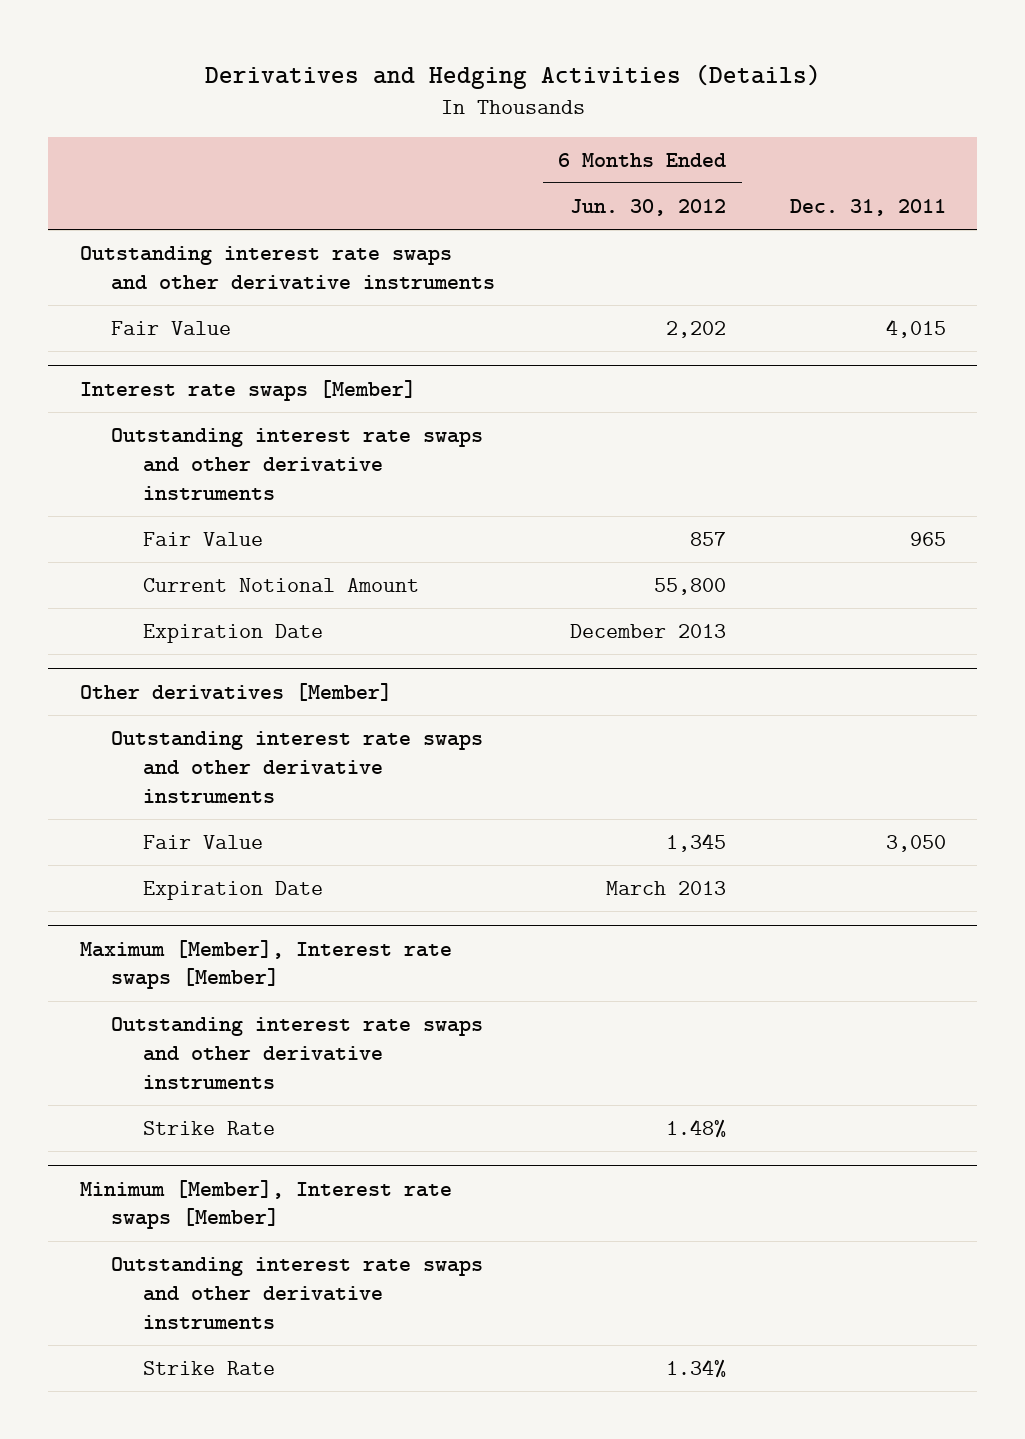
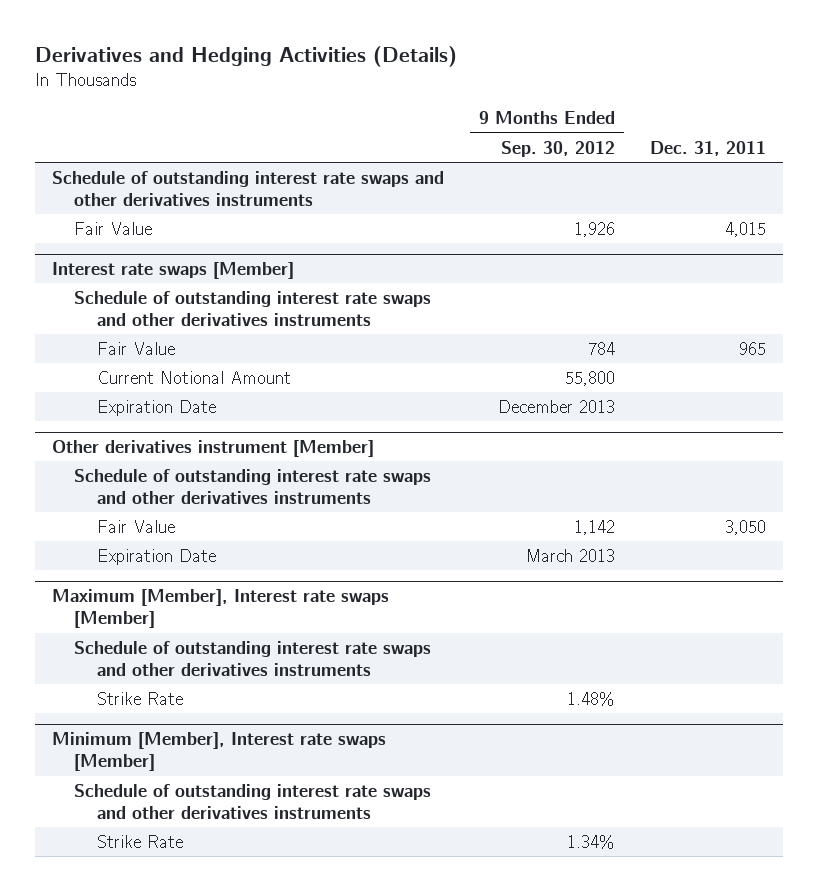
- | 6 Months Ended Jun. 30, 2012 | Dec. 31, 2011
+ | 9 Months Ended Sep. 30, 2012 | Dec. 31, 2011
- Outstanding interest rate swaps and other derivative instruments
+ Schedule of outstanding interest rate swaps and other derivatives instruments
@ Interest rate swaps [Member]
- Outstanding interest rate swaps and other derivative instruments
+ Schedule of outstanding interest rate swaps and other derivatives instruments
- Other derivatives [Member]
- Outstanding interest rate swaps and other derivative instruments
+ Other derivatives instrument [Member]
+ Schedule of outstanding interest rate swaps and other derivatives instruments
@ Maximum [Member], Interest rate swaps [Member]
- Outstanding interest rate swaps and other derivative instruments
+ Schedule of outstanding interest rate swaps and other derivatives instruments
@ Minimum [Member], Interest rate swaps [Member]
- Outstanding interest rate swaps and other derivative instruments
+ Schedule of outstanding interest rate swaps and other derivatives instruments

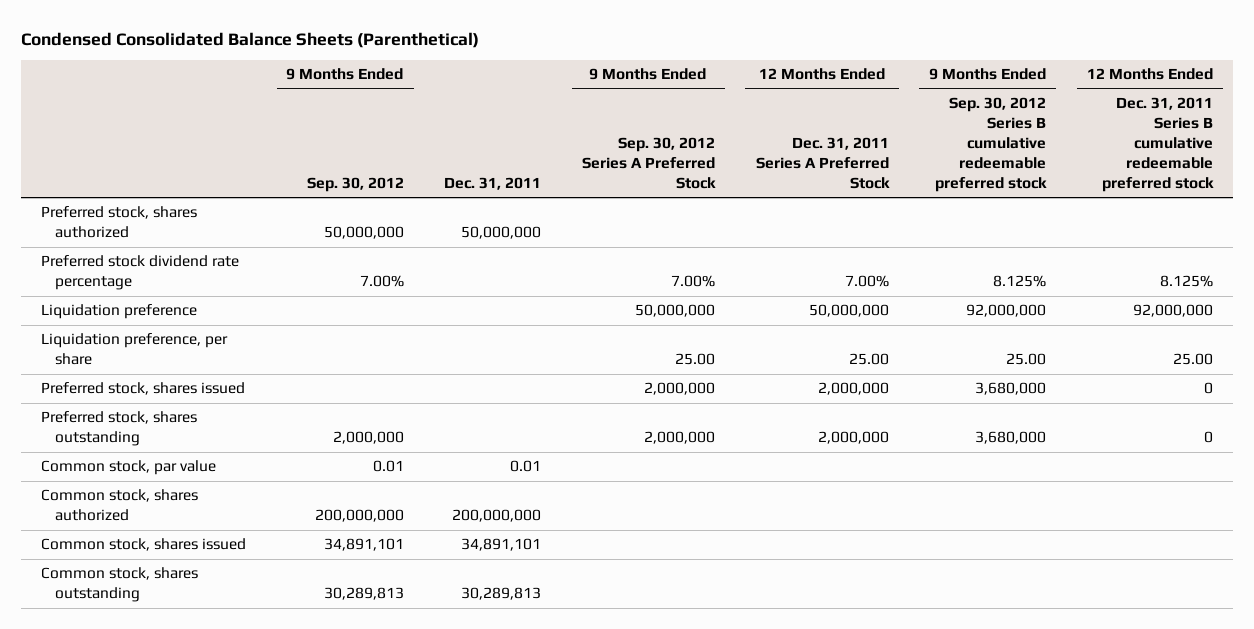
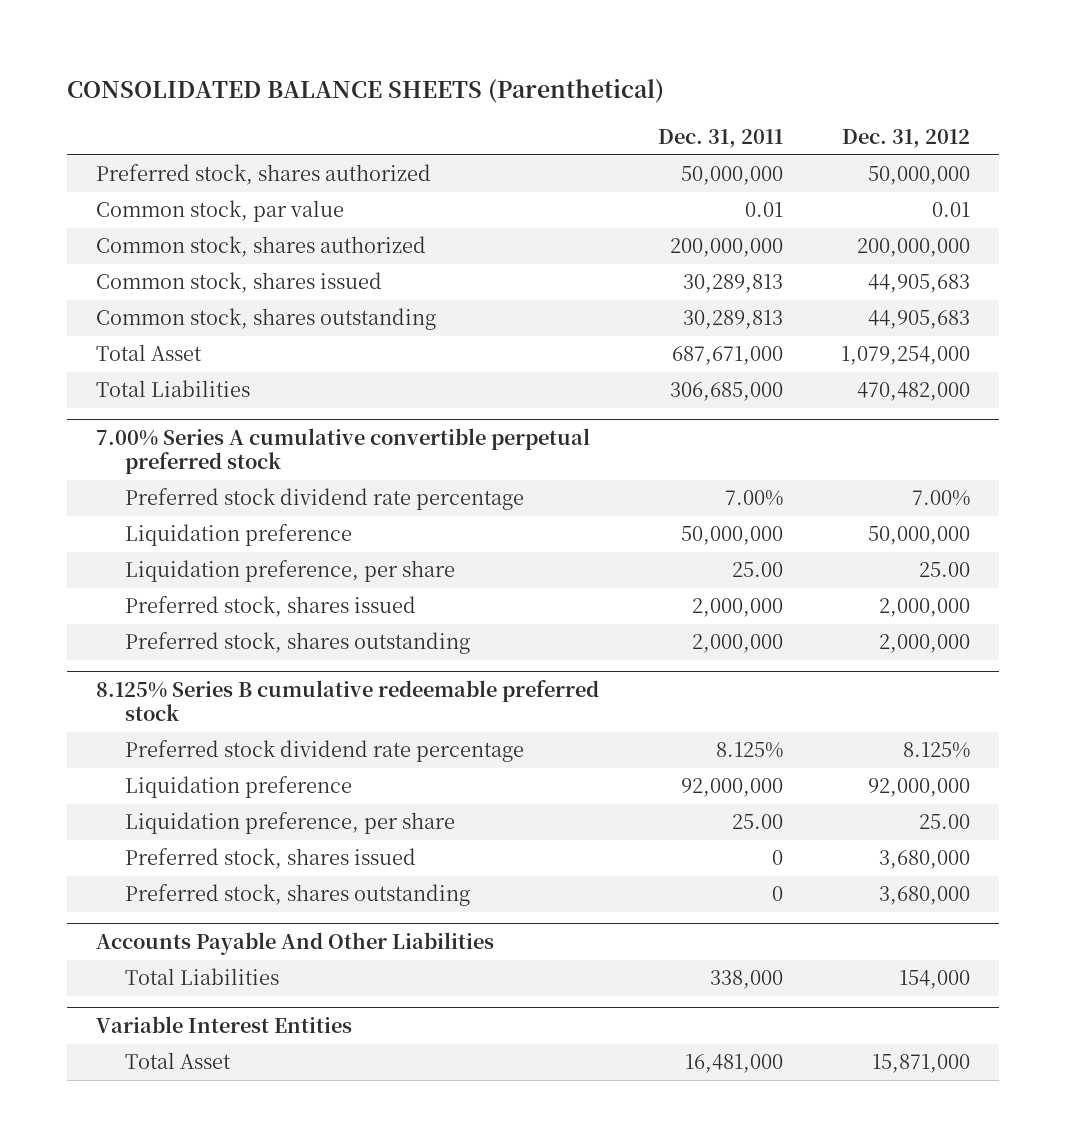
- Condensed Consolidated Balance Sheets (Parenthetical)
+ CONSOLIDATED BALANCE SHEETS (Parenthetical)
- | 9 Months Ended Sep. 30, 2012 | Dec. 31, 2011 | 9 Months Ended Sep. 30, 2012 Series A Preferred Stock | 12 Months Ended Dec. 31, 2011 Series A Preferred Stock | 9 Months Ended Sep. 30, 2012 Series B cumulative redeemable preferred stock | 12 Months Ended Dec. 31, 2011 Series B cumulative redeemable preferred stock
+ | Dec. 31, 2011 | Dec. 31, 2012
- Preferred stock dividend rate percentage | 7.00% | | 7.00% | 7.00% | 8.125% | 8.125%
- Liquidation preference | | | 50,000,000 | 50,000,000 | 92,000,000 | 92,000,000
- Liquidation preference, per share | | | 25.00 | 25.00 | 25.00 | 25.00
- Preferred stock, shares issued | | | 2,000,000 | 2,000,000 | 3,680,000 | 0
- Preferred stock, shares outstanding | 2,000,000 | | 2,000,000 | 2,000,000 | 3,680,000 | 0
- Common stock, shares issued | 34,891,101 | 34,891,101 | | | |
+ Common stock, shares issued | 30,289,813 | 44,905,683
+ Total Asset | 687,671,000 | 1,079,254,000
+ Total Liabilities | 306,685,000 | 470,482,000
+ 7.00% Series A cumulative convertible perpetual preferred stock
+ Preferred stock dividend rate percentage | 7.00% | 7.00%
+ Liquidation preference | 50,000,000 | 50,000,000
+ Liquidation preference, per share | 25.00 | 25.00
+ Preferred stock, shares issued | 2,000,000 | 2,000,000
+ Preferred stock, shares outstanding | 2,000,000 | 2,000,000
+ 8.125% Series B cumulative redeemable preferred stock
+ Preferred stock dividend rate percentage | 8.125% | 8.125%
+ Liquidation preference | 92,000,000 | 92,000,000
+ Liquidation preference, per share | 25.00 | 25.00
+ Preferred stock, shares issued | 0 | 3,680,000
+ Preferred stock, shares outstanding | 0 | 3,680,000
+ Accounts Payable And Other Liabilities
+ Total Liabilities | 338,000 | 154,000
+ Variable Interest Entities
+ Total Asset | 16,481,000 | 15,871,000

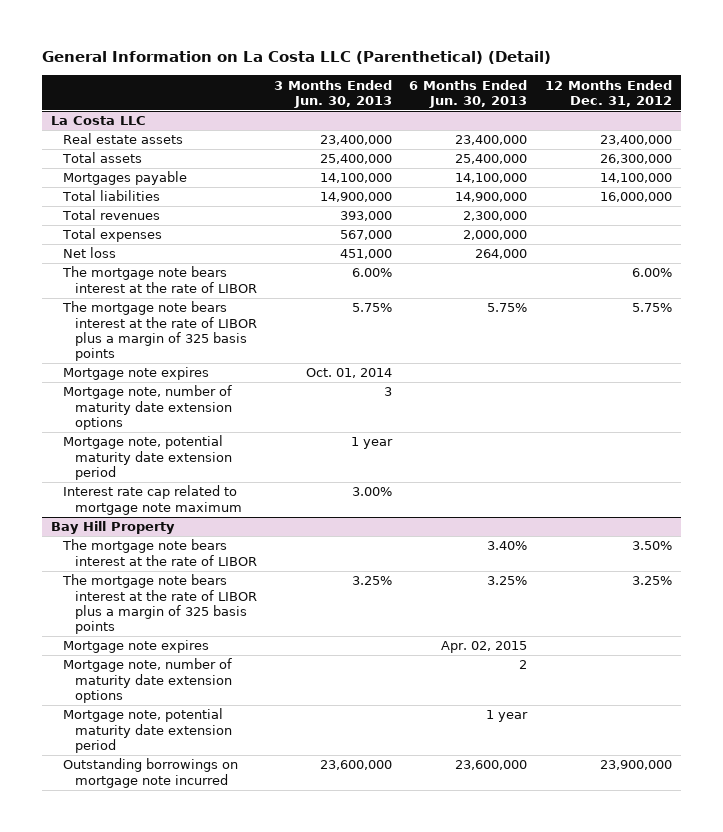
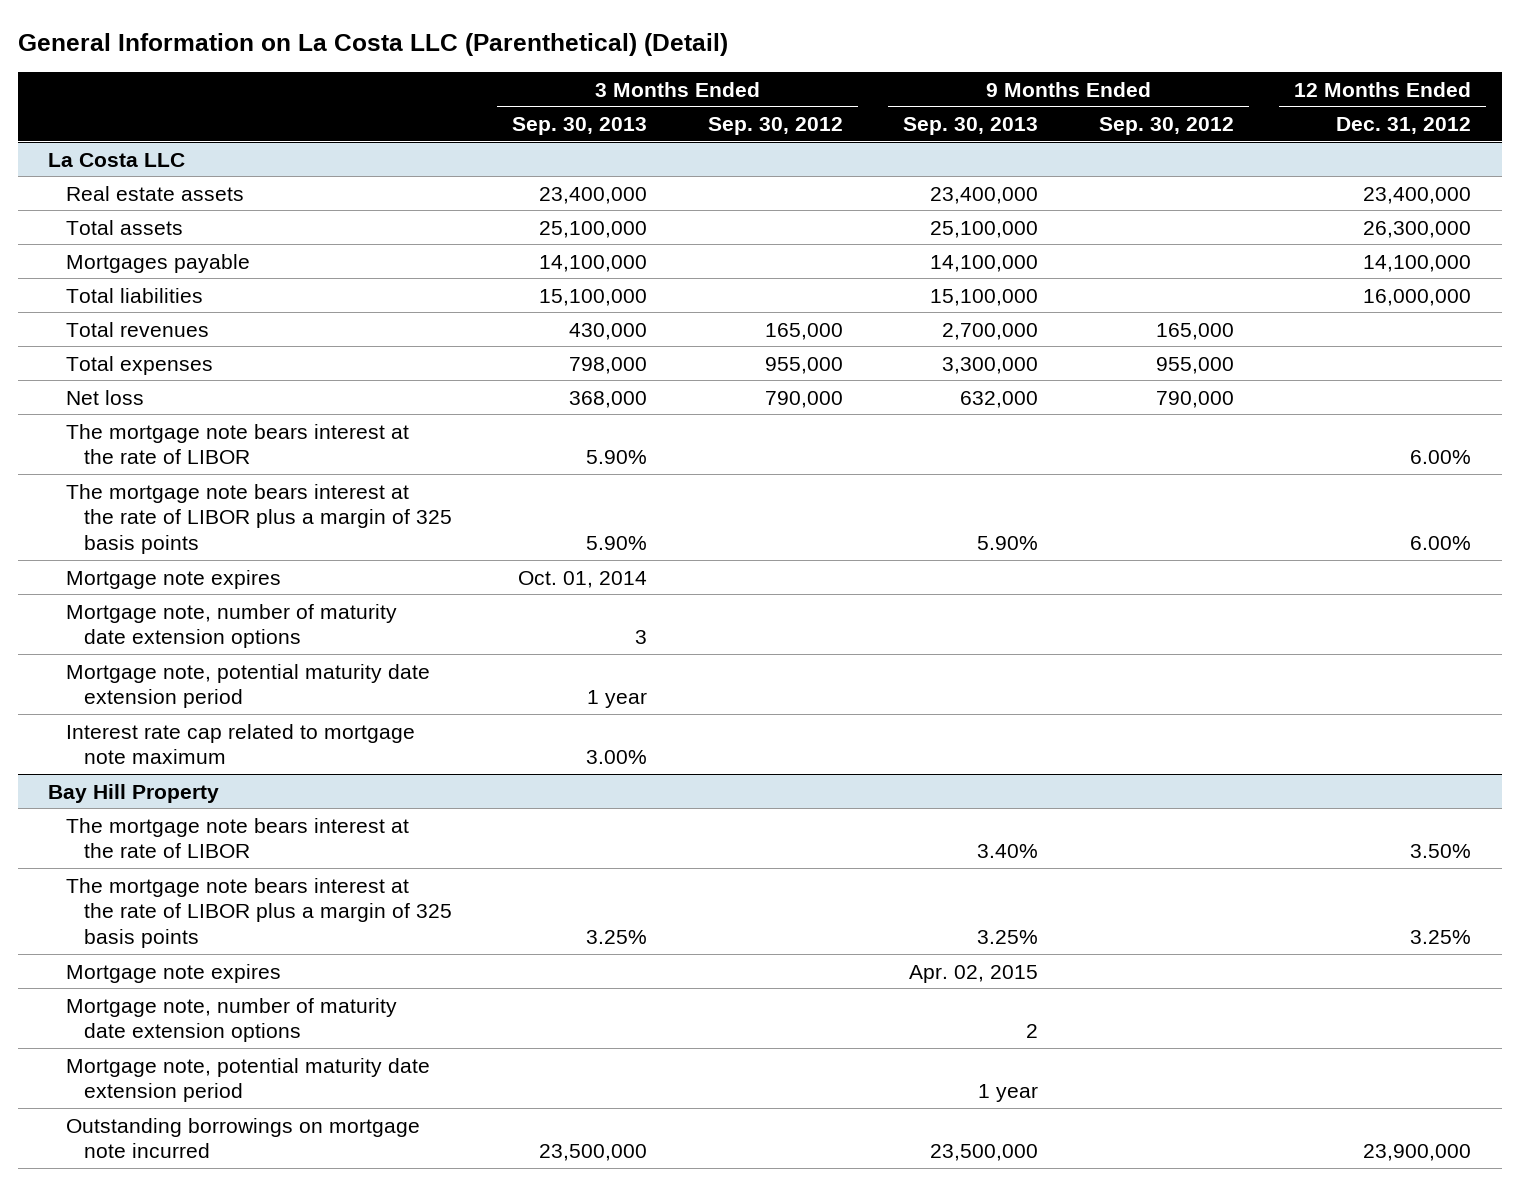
- | 3 Months Ended Jun. 30, 2013 | 6 Months Ended Jun. 30, 2013 | 12 Months Ended Dec. 31, 2012
+ | 3 Months Ended Sep. 30, 2013 | 3 Months Ended Sep. 30, 2012 | 9 Months Ended Sep. 30, 2013 | 9 Months Ended Sep. 30, 2012 | 12 Months Ended Dec. 31, 2012
@ La Costa LLC
- The mortgage note bears interest at the rate of LIBOR plus a margin of 325 basis points | 5.75% | 5.75% | 5.75%
+ The mortgage note bears interest at the rate of LIBOR plus a margin of 325 basis points | 5.90% | | 5.90% | | 6.00%

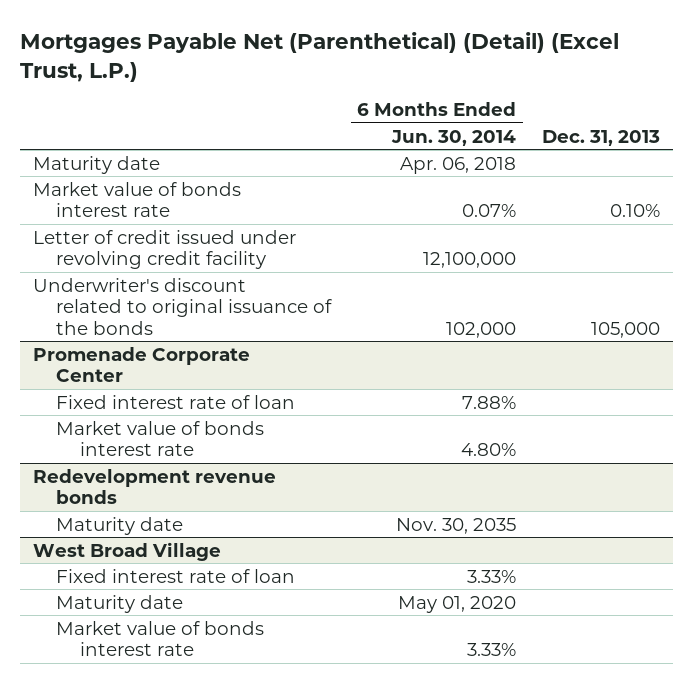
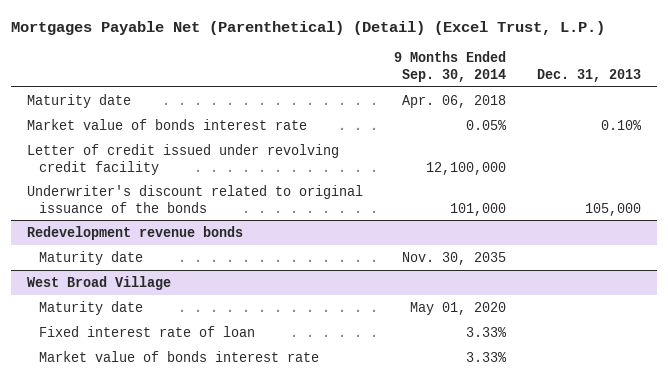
- | 6 Months Ended Jun. 30, 2014 | Dec. 31, 2013
+ | 9 Months Ended Sep. 30, 2014 | Dec. 31, 2013
- Promenade Corporate Center
- Fixed interest rate of loan | 7.88% |
- Market value of bonds interest rate | 4.80% |
@ West Broad Village
moved down: Fixed interest rate of loan | 3.33% |

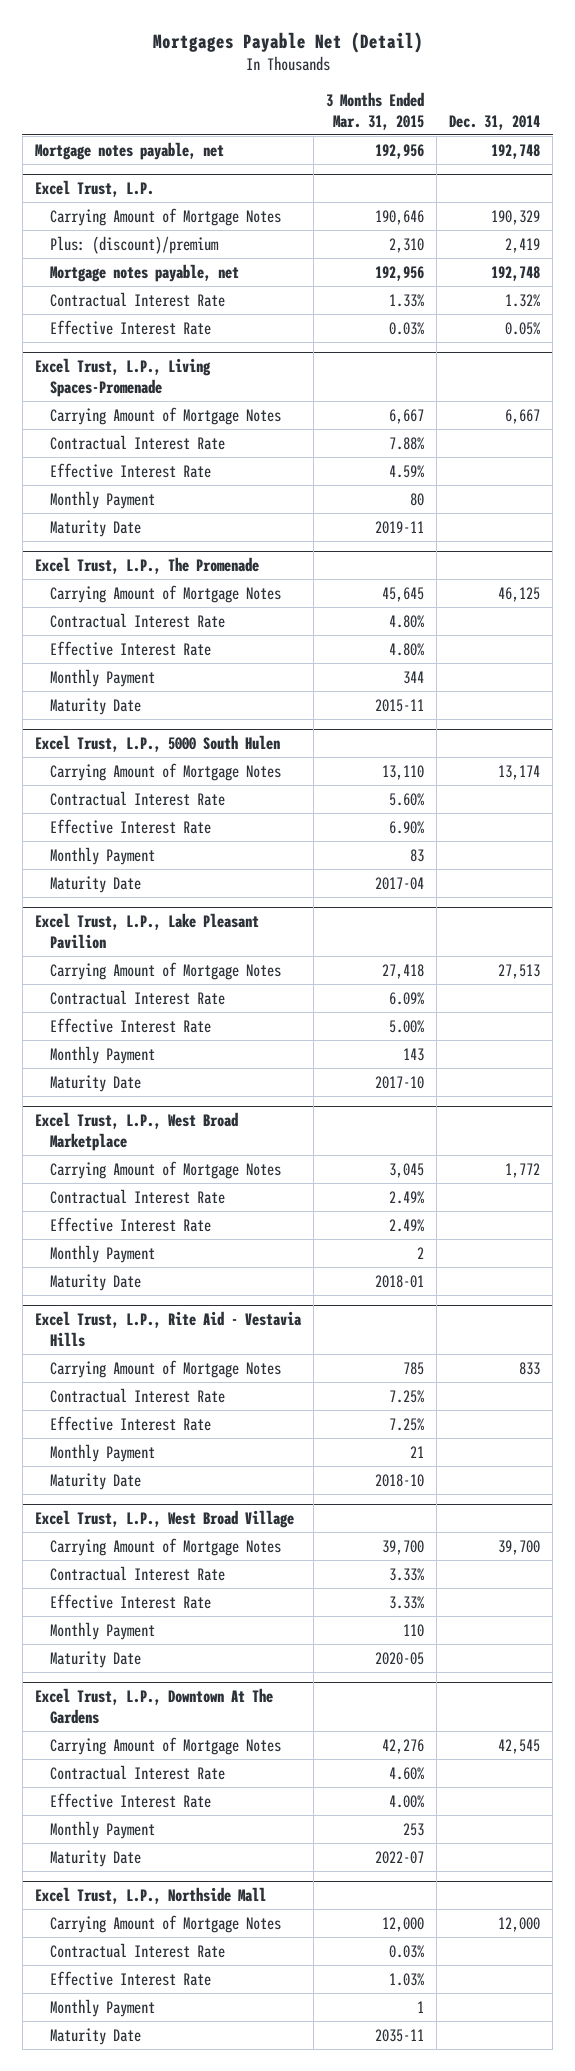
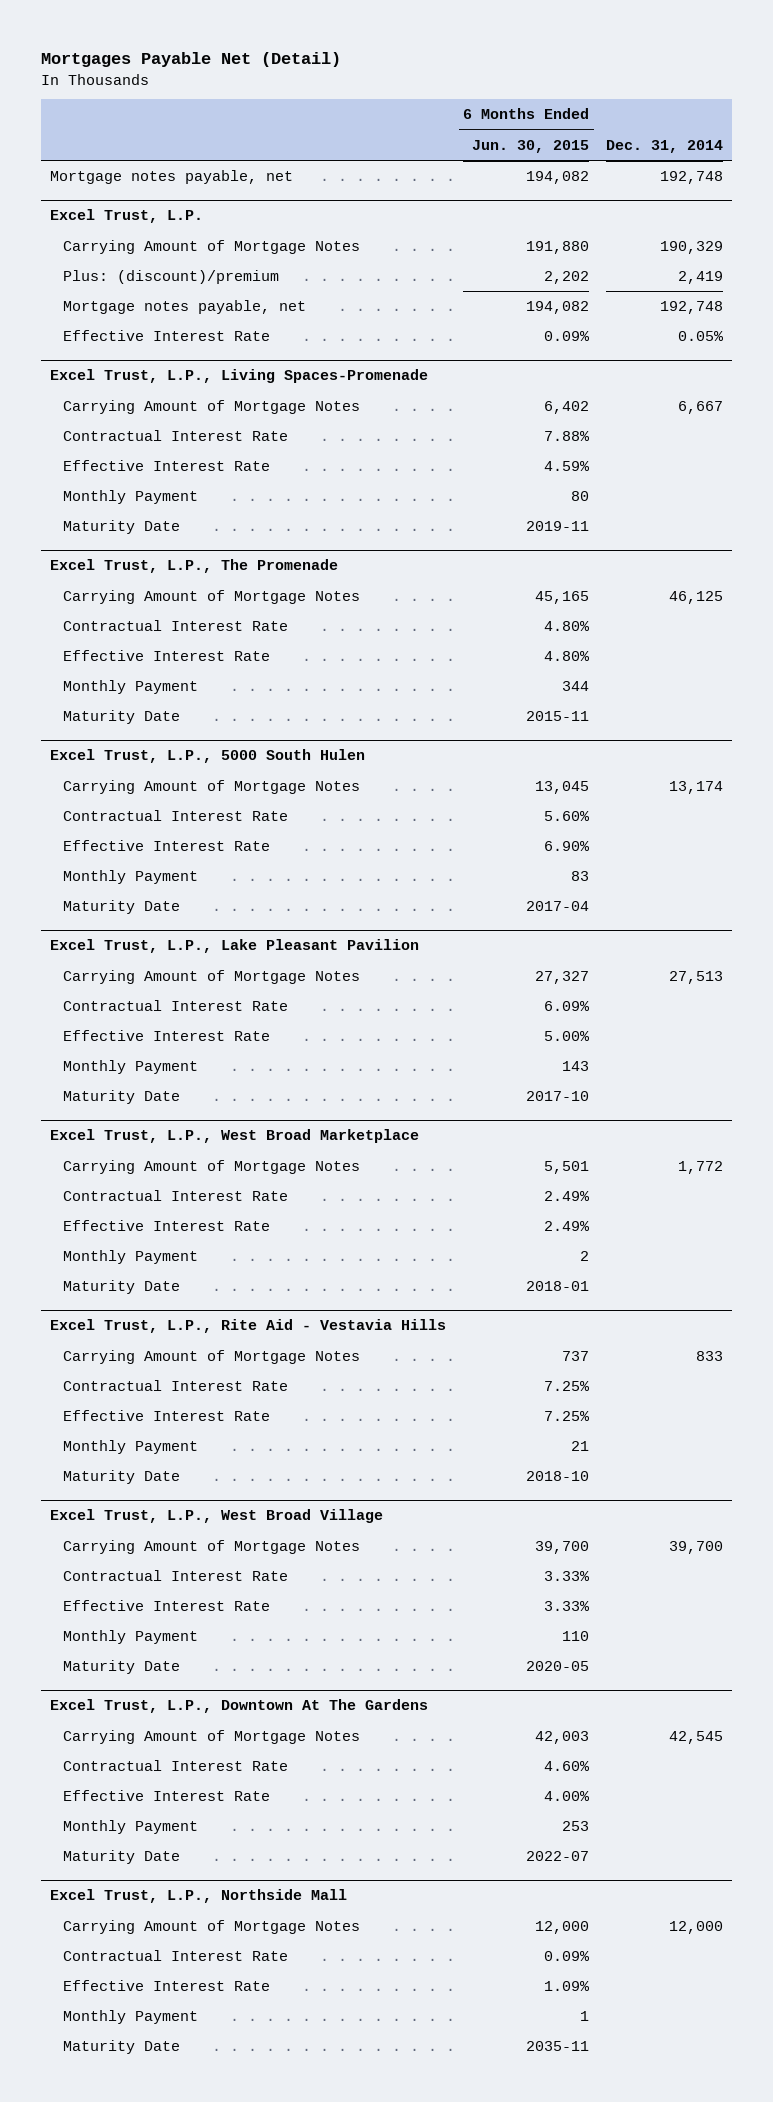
- | 3 Months Ended Mar. 31, 2015 | Dec. 31, 2014
+ | 6 Months Ended Jun. 30, 2015 | Dec. 31, 2014
@ Excel Trust, L.P.
- Contractual Interest Rate | 1.33% | 1.32%

